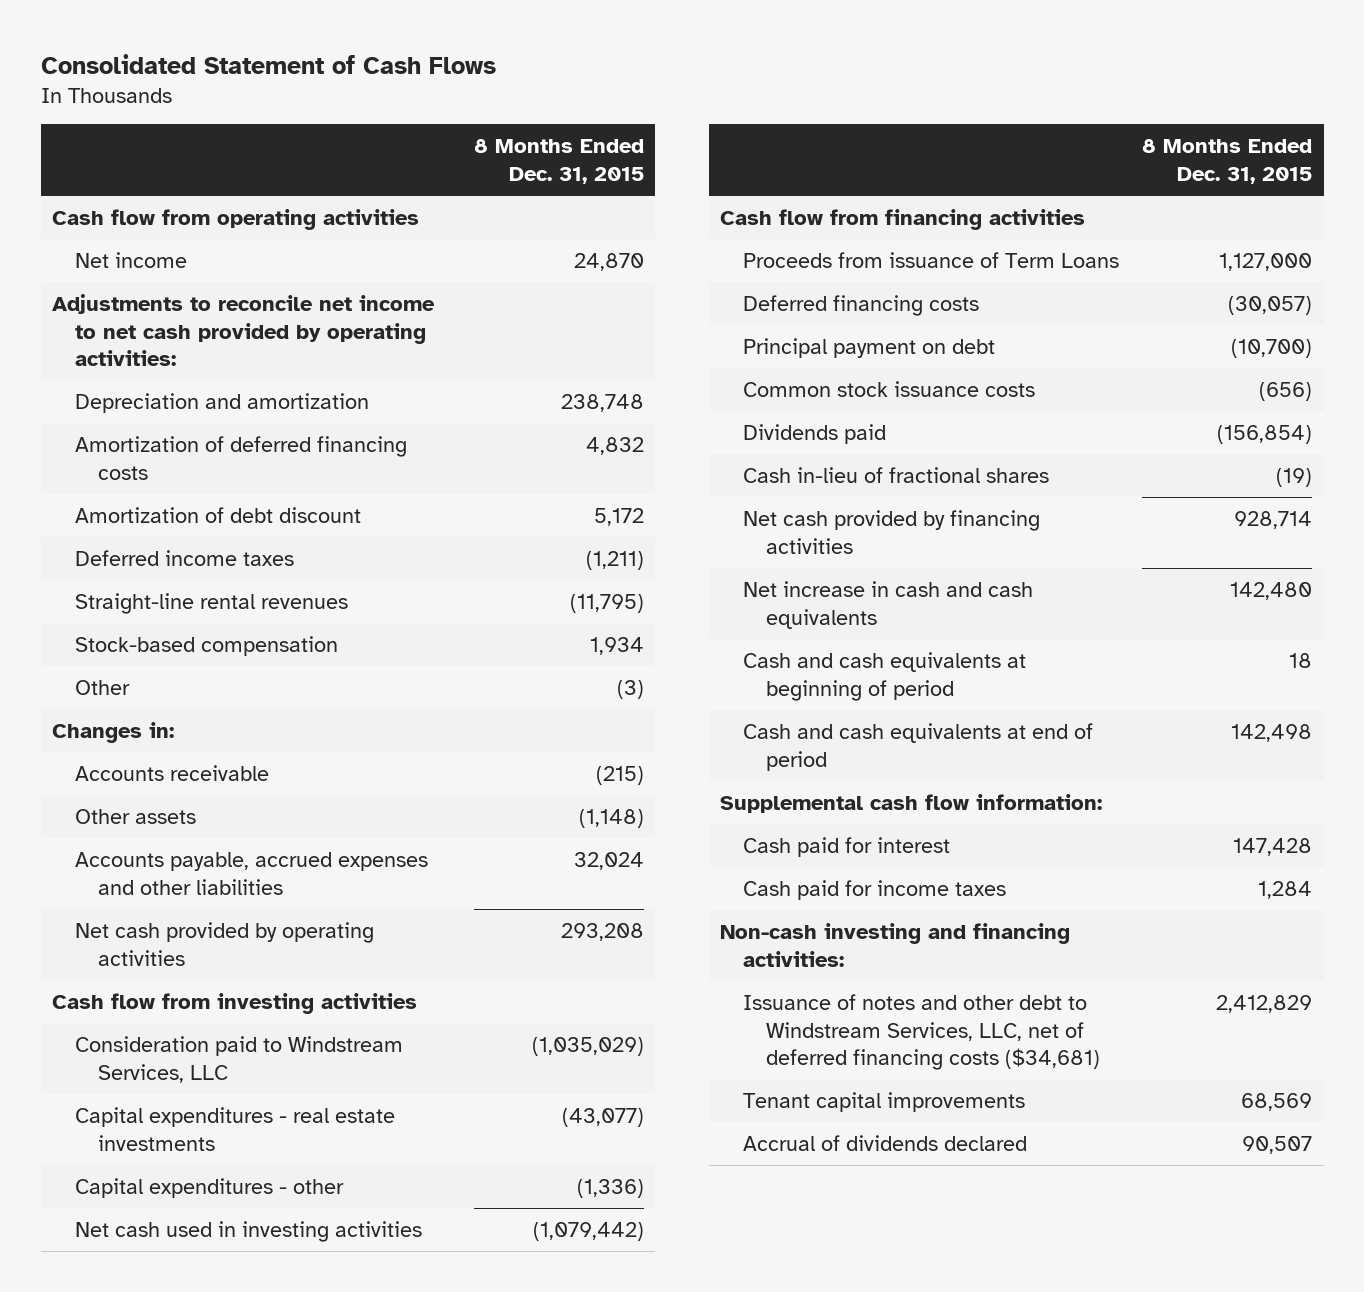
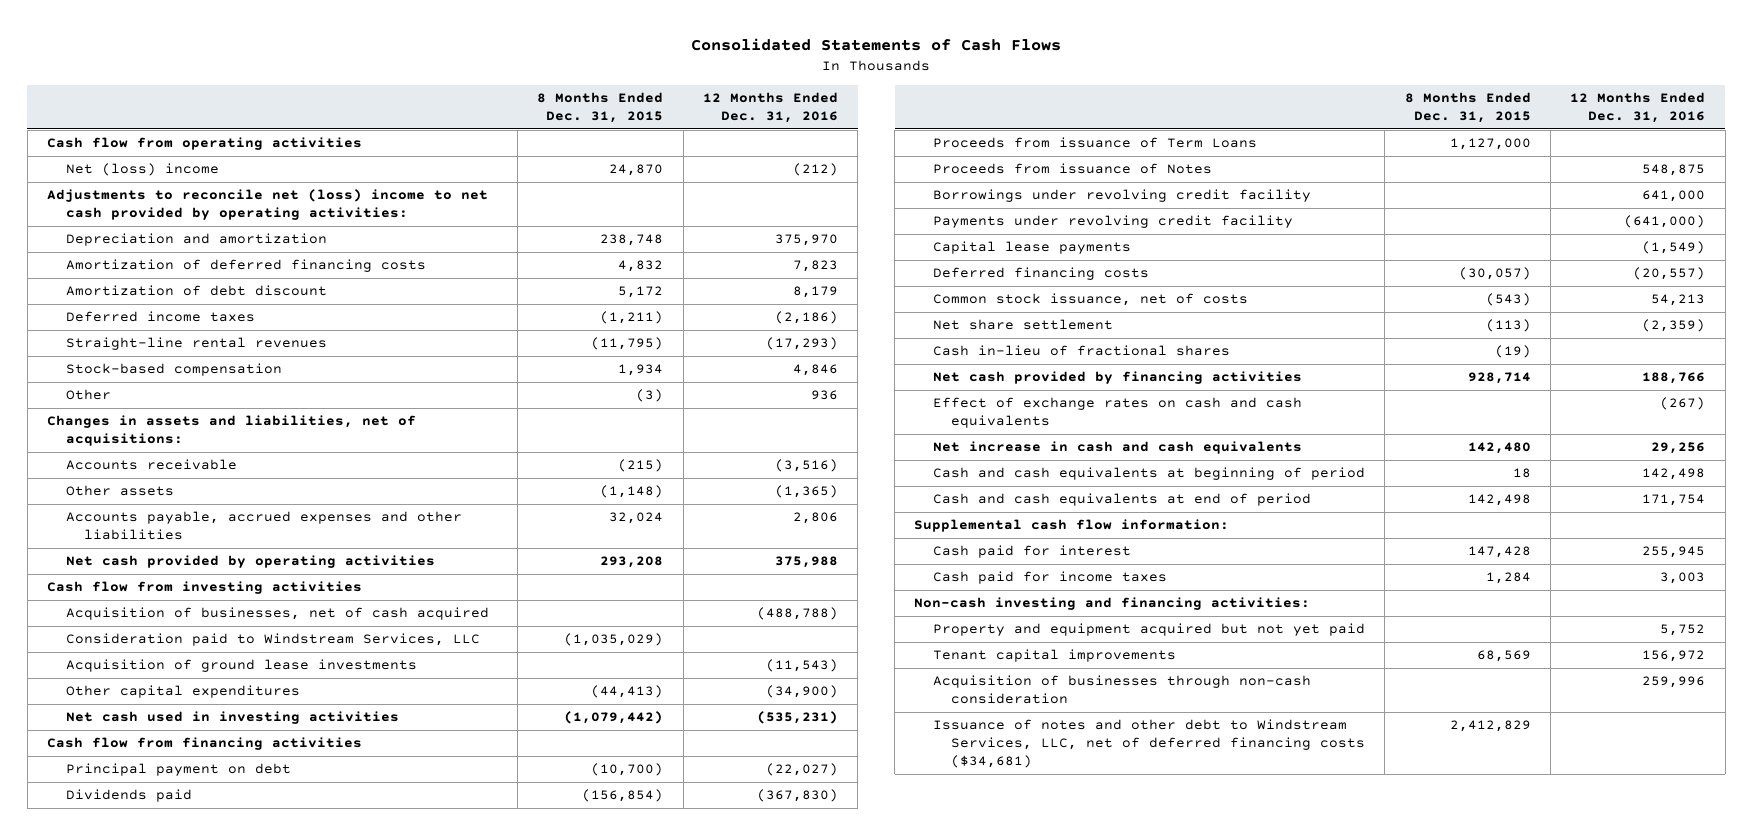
- Consolidated Statement of Cash Flows
+ Consolidated Statements of Cash Flows
- | 8 Months Ended Dec. 31, 2015
+ | 8 Months Ended Dec. 31, 2015 | 12 Months Ended Dec. 31, 2016
- Net income | 24,870
- Adjustments to reconcile net income to net cash provided by operating activities:
+ Net (loss) income | 24,870 | (212)
+ Adjustments to reconcile net (loss) income to net cash provided by operating activities:
- Changes in:
+ Changes in assets and liabilities, net of acquisitions:
+ Acquisition of businesses, net of cash acquired | | (488,788)
- Capital expenditures - real estate investments | (43,077)
- Capital expenditures - other | (1,336)
+ Acquisition of ground lease investments | | (11,543)
+ Other capital expenditures | (44,413) | (34,900)
- Common stock issuance costs | (656)
moved down: Proceeds from issuance of Term Loans | 1,127,000 |
+ Proceeds from issuance of Notes | | 548,875
+ Borrowings under revolving credit facility | | 641,000
+ Payments under revolving credit facility | | (641,000)
+ Capital lease payments | | (1,549)
moved down: Deferred financing costs | (30,057) | (20,557)
+ Common stock issuance, net of costs | (543) | 54,213
+ Net share settlement | (113) | (2,359)
+ Effect of exchange rates on cash and cash equivalents | | (267)
+ Property and equipment acquired but not yet paid | | 5,752
- Accrual of dividends declared | 90,507
+ Acquisition of businesses through non-cash consideration | | 259,996
moved down: Issuance of notes and other debt to Windstream Services, LLC, net of deferred financing costs ($34,681) | 2,412,829 |

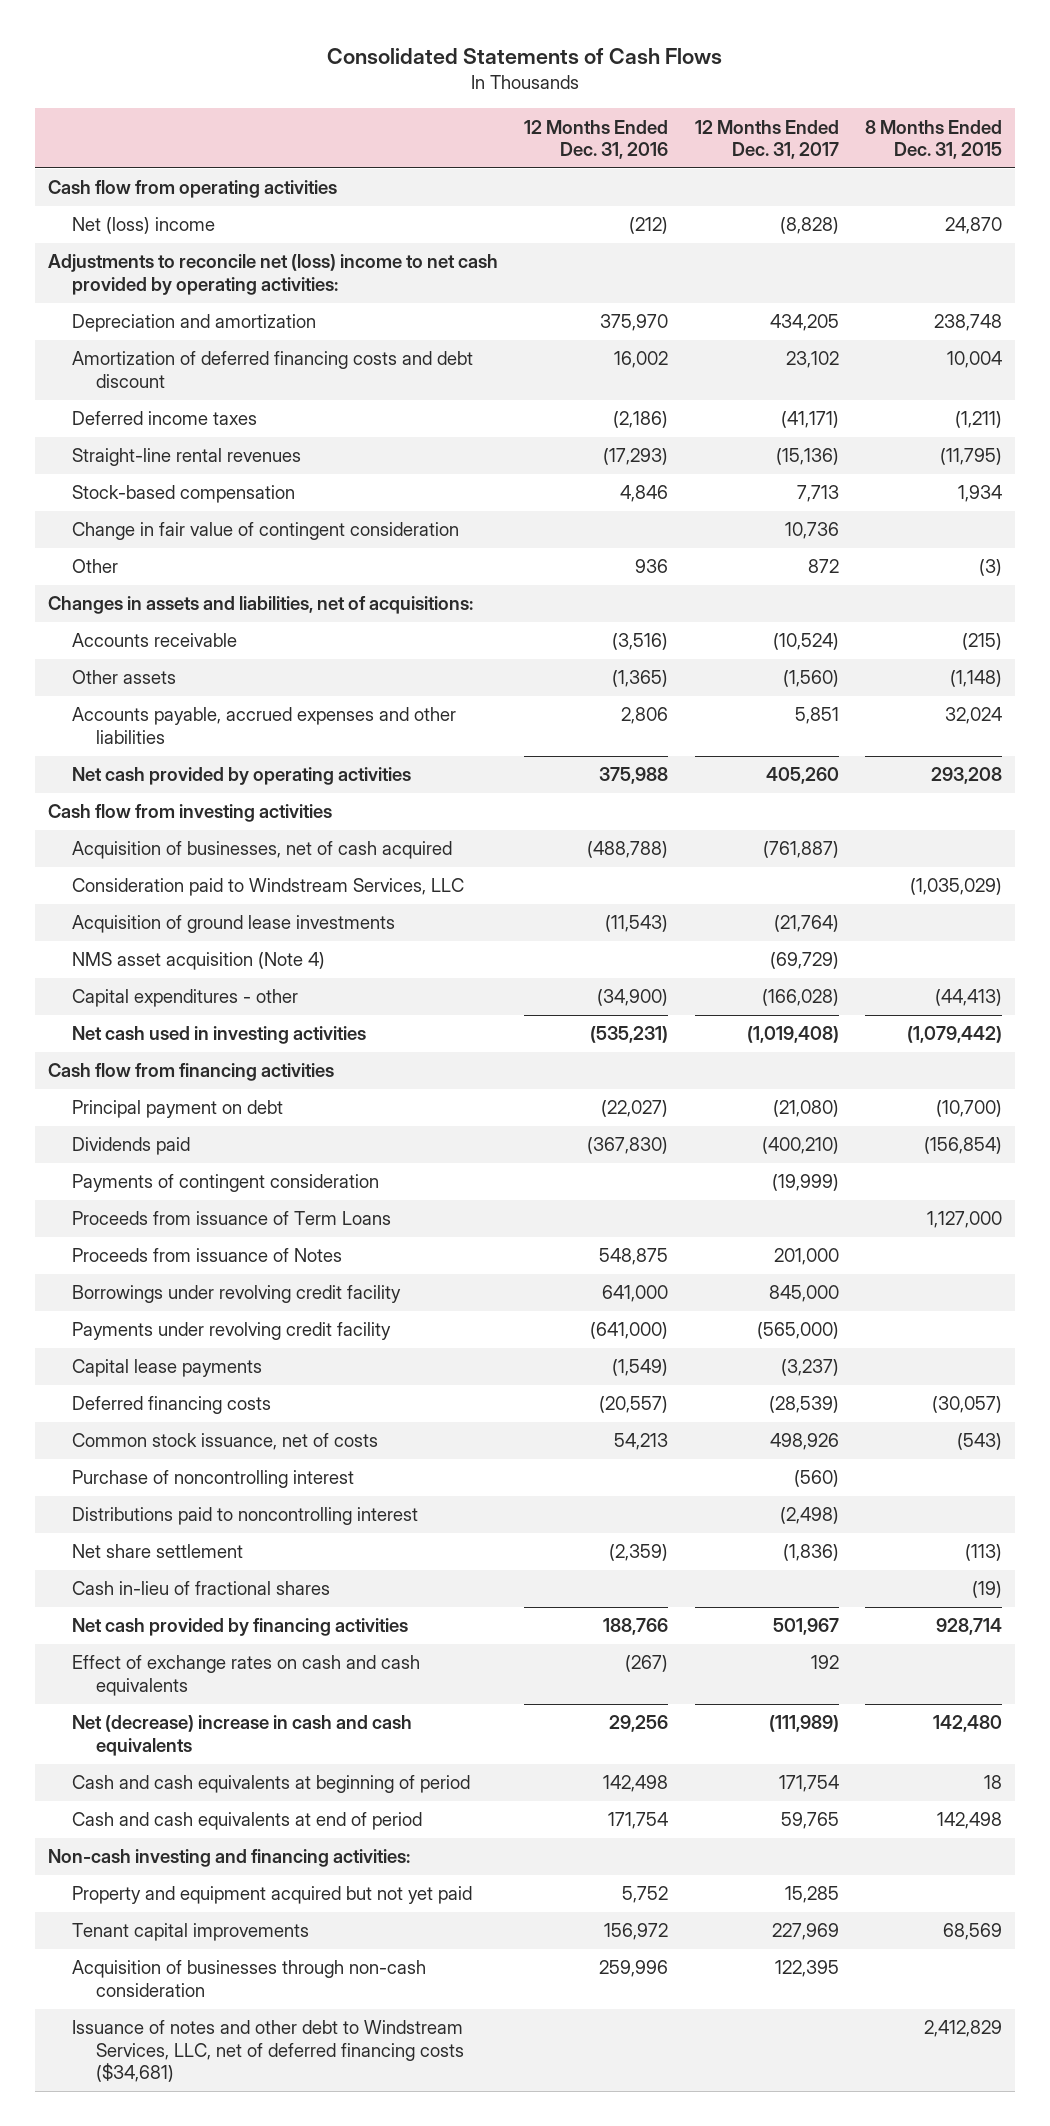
- | 8 Months Ended Dec. 31, 2015 | 12 Months Ended Dec. 31, 2016
+ | 12 Months Ended Dec. 31, 2016 | 12 Months Ended Dec. 31, 2017 | 8 Months Ended Dec. 31, 2015
- Amortization of deferred financing costs | 4,832 | 7,823
- Amortization of debt discount | 5,172 | 8,179
+ Amortization of deferred financing costs and debt discount | 16,002 | 23,102 | 10,004
+ Change in fair value of contingent consideration | | 10,736 |
- Other capital expenditures | (44,413) | (34,900)
+ NMS asset acquisition (Note 4) | | (69,729) |
+ Capital expenditures - other | (34,900) | (166,028) | (44,413)
+ Payments of contingent consideration | | (19,999) |
+ Purchase of noncontrolling interest | | (560) |
+ Distributions paid to noncontrolling interest | | (2,498) |
- Net increase in cash and cash equivalents | 142,480 | 29,256
+ Net (decrease) increase in cash and cash equivalents | 29,256 | (111,989) | 142,480
- Supplemental cash flow information:
- Cash paid for interest | 147,428 | 255,945
- Cash paid for income taxes | 1,284 | 3,003

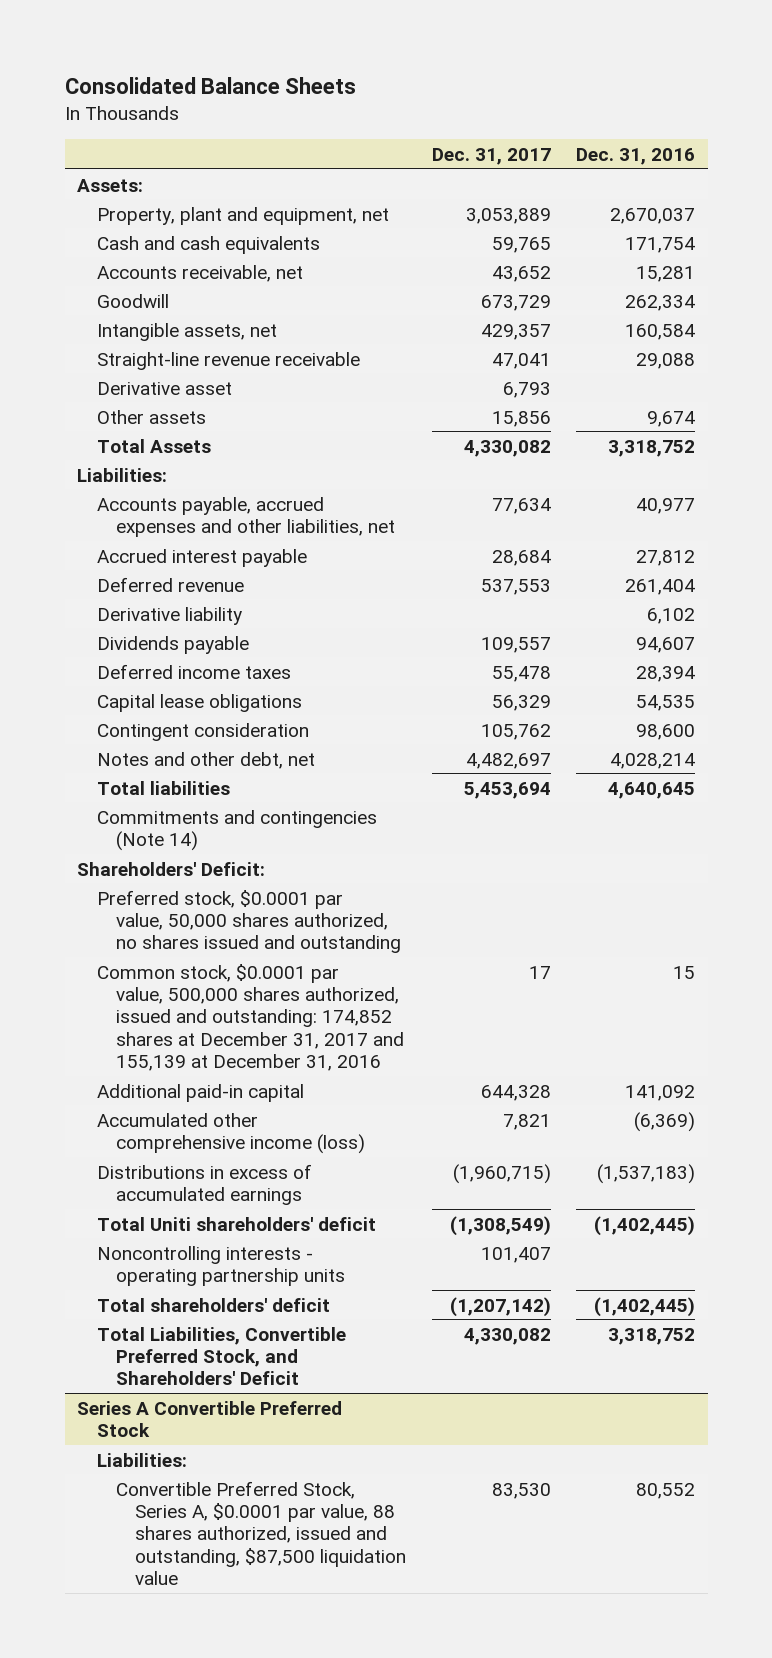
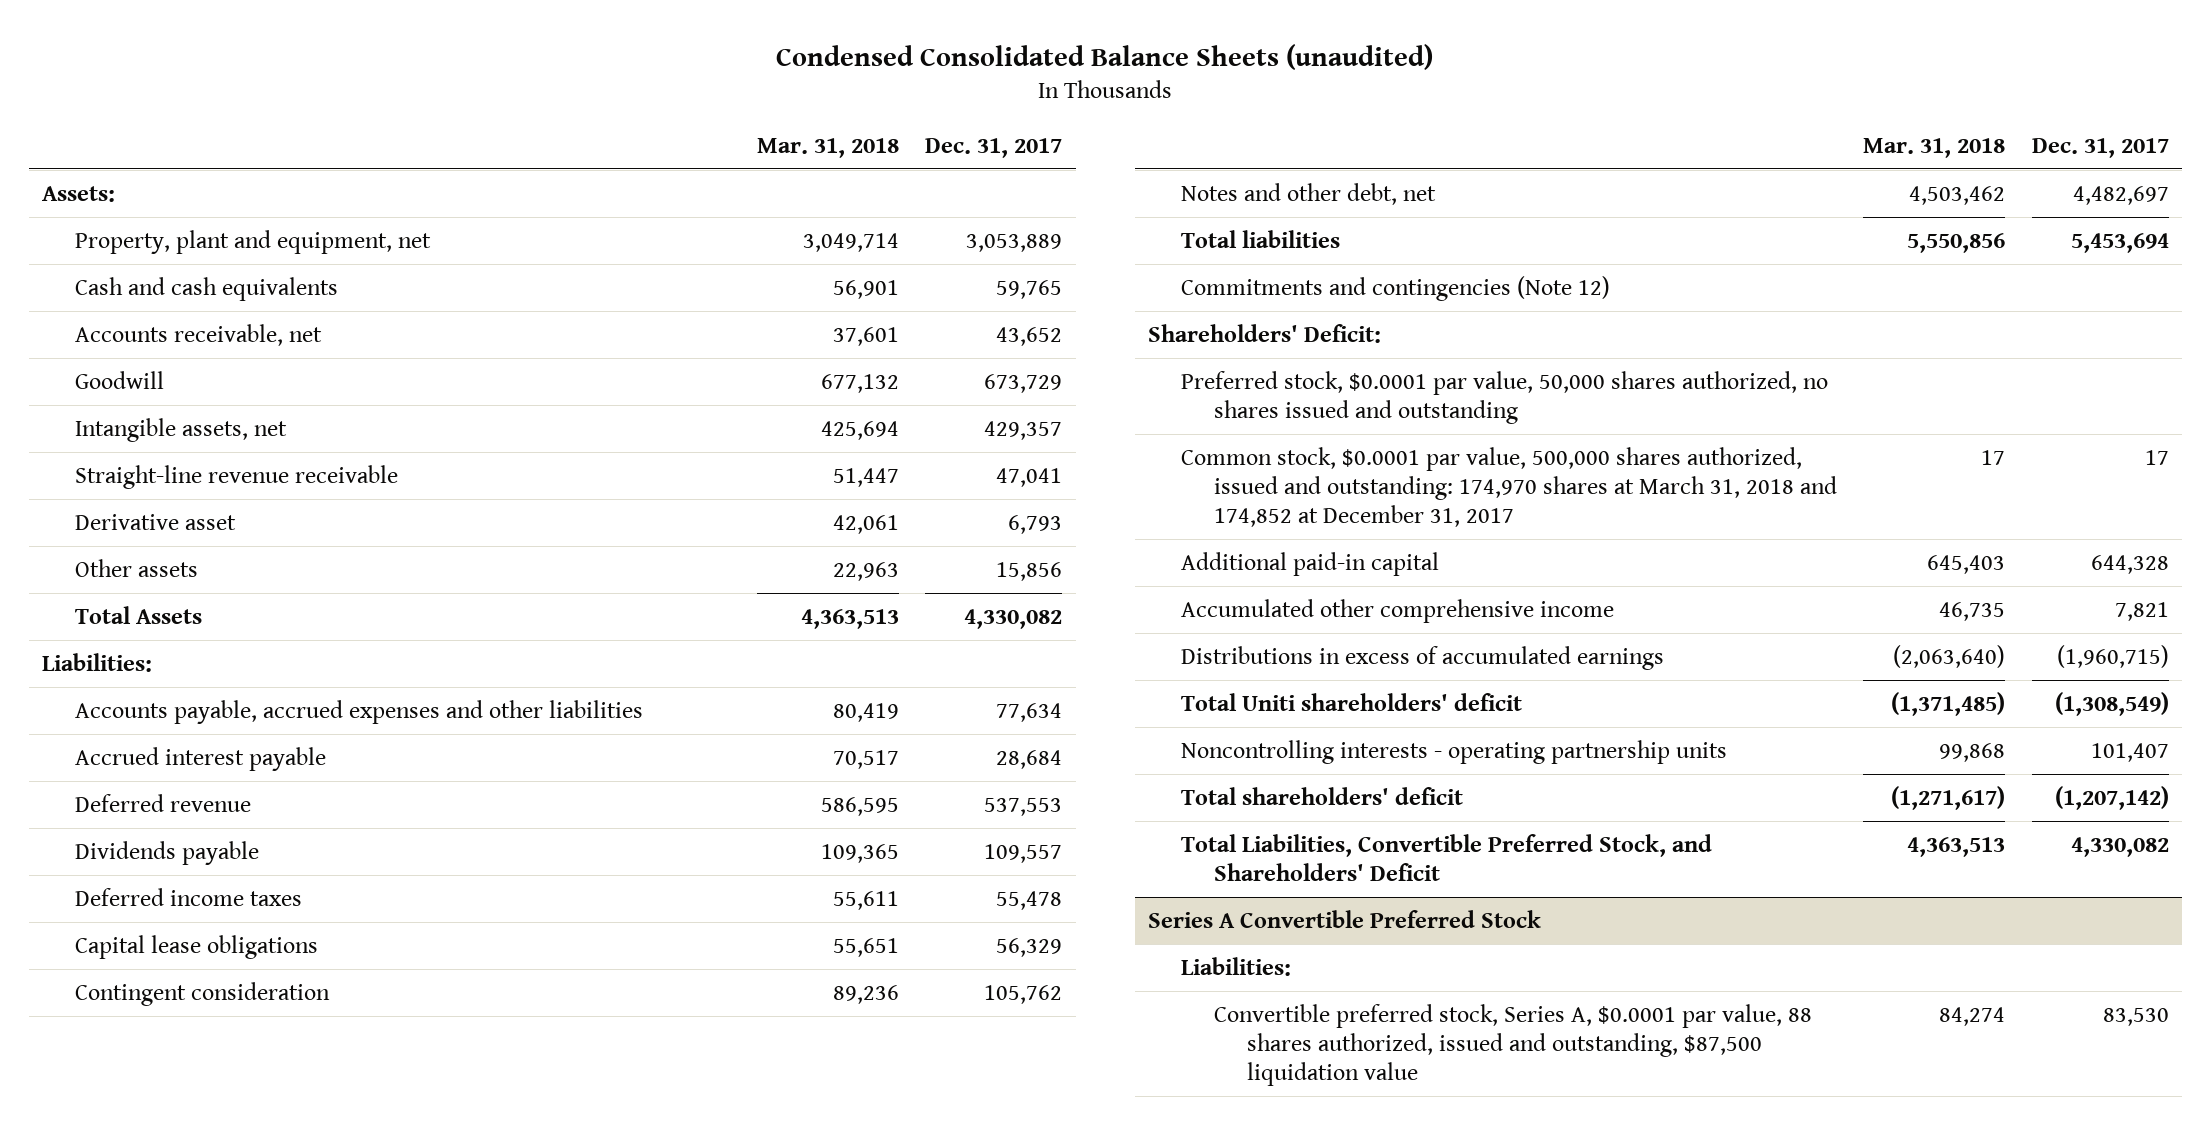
- Consolidated Balance Sheets
+ Condensed Consolidated Balance Sheets (unaudited)
- | Dec. 31, 2017 | Dec. 31, 2016
+ | Mar. 31, 2018 | Dec. 31, 2017
- Accounts payable, accrued expenses and other liabilities, net | 77,634 | 40,977
+ Accounts payable, accrued expenses and other liabilities | 80,419 | 77,634
- Derivative liability | | 6,102
- Commitments and contingencies (Note 14)
+ Commitments and contingencies (Note 12)
- Common stock, $0.0001 par value, 500,000 shares authorized, issued and outstanding: 174,852 shares at December 31, 2017 and 155,139 at December 31, 2016 | 17 | 15
+ Common stock, $0.0001 par value, 500,000 shares authorized, issued and outstanding: 174,970 shares at March 31, 2018 and 174,852 at December 31, 2017 | 17 | 17
- Accumulated other comprehensive income (loss) | 7,821 | (6,369)
+ Accumulated other comprehensive income | 46,735 | 7,821
@ Series A Convertible Preferred Stock
- Convertible Preferred Stock, Series A, $0.0001 par value, 88 shares authorized, issued and outstanding, $87,500 liquidation value | 83,530 | 80,552
+ Convertible preferred stock, Series A, $0.0001 par value, 88 shares authorized, issued and outstanding, $87,500 liquidation value | 84,274 | 83,530

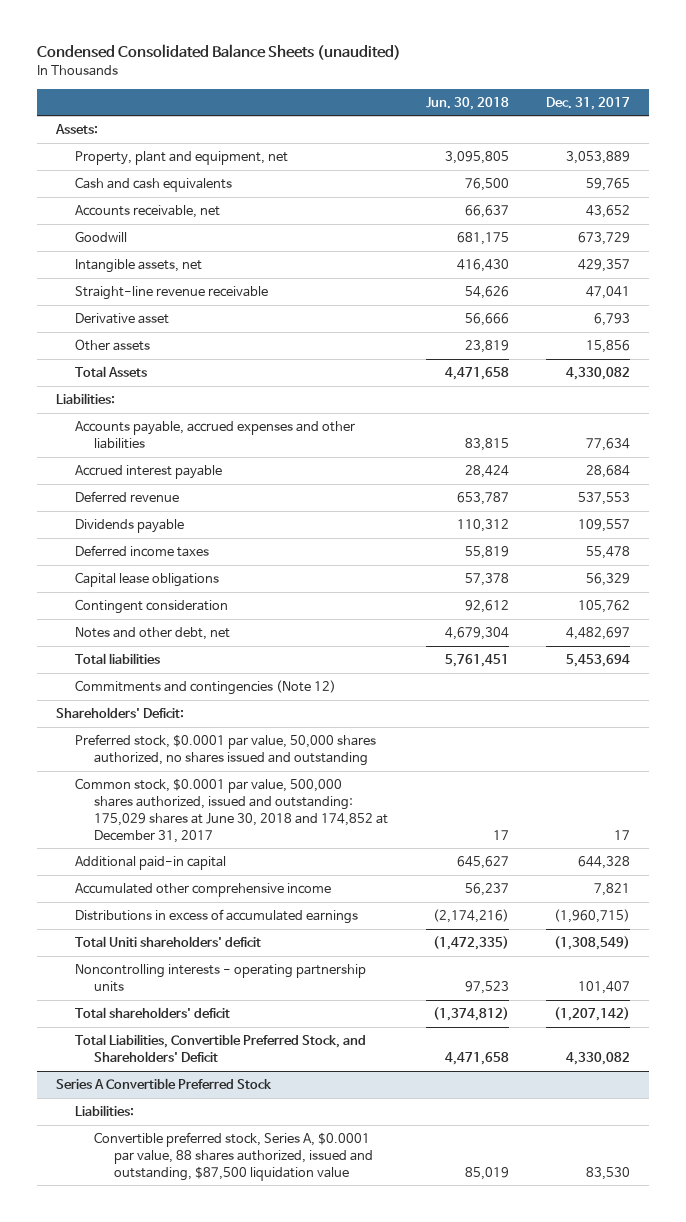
- | Mar. 31, 2018 | Dec. 31, 2017
+ | Jun. 30, 2018 | Dec. 31, 2017
- Common stock, $0.0001 par value, 500,000 shares authorized, issued and outstanding: 174,970 shares at March 31, 2018 and 174,852 at December 31, 2017 | 17 | 17
+ Common stock, $0.0001 par value, 500,000 shares authorized, issued and outstanding: 175,029 shares at June 30, 2018 and 174,852 at December 31, 2017 | 17 | 17

